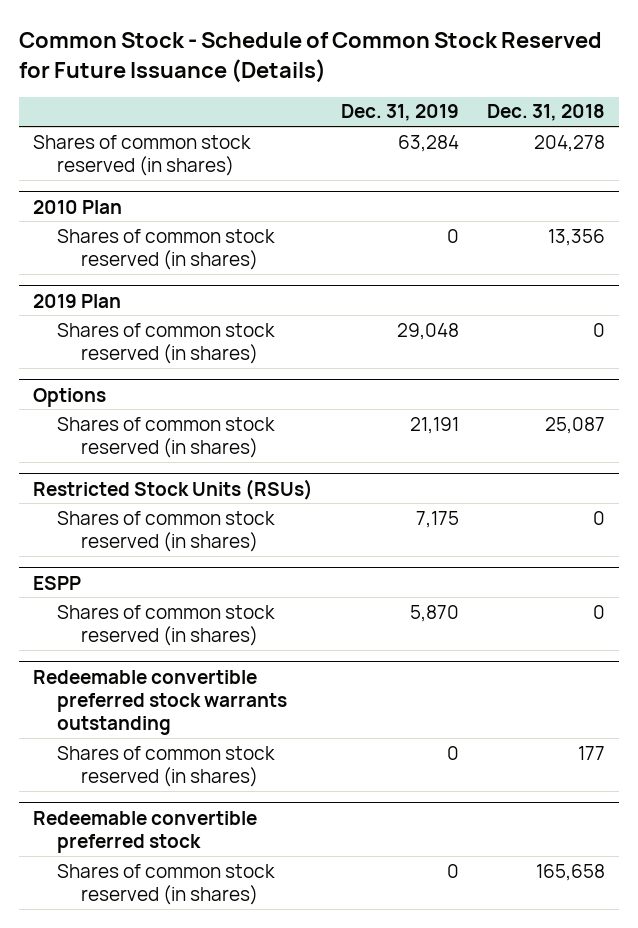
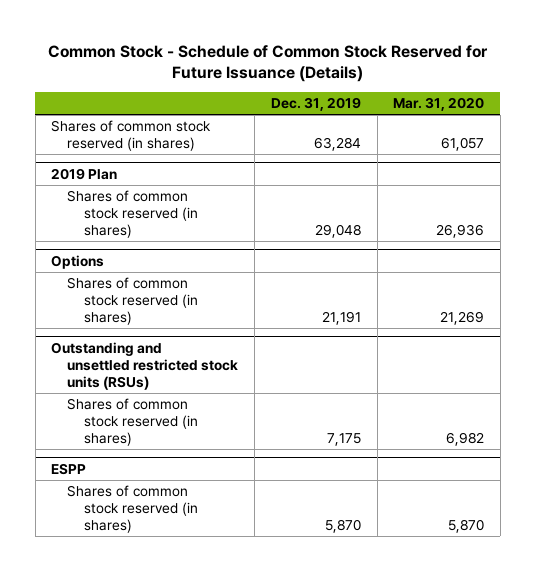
- | Dec. 31, 2019 | Dec. 31, 2018
+ | Dec. 31, 2019 | Mar. 31, 2020
- 2010 Plan
- Shares of common stock reserved (in shares) | 0 | 13,356
- Restricted Stock Units (RSUs)
+ Outstanding and unsettled restricted stock units (RSUs)
- Redeemable convertible preferred stock warrants outstanding
- Shares of common stock reserved (in shares) | 0 | 177
- Redeemable convertible preferred stock
- Shares of common stock reserved (in shares) | 0 | 165,658

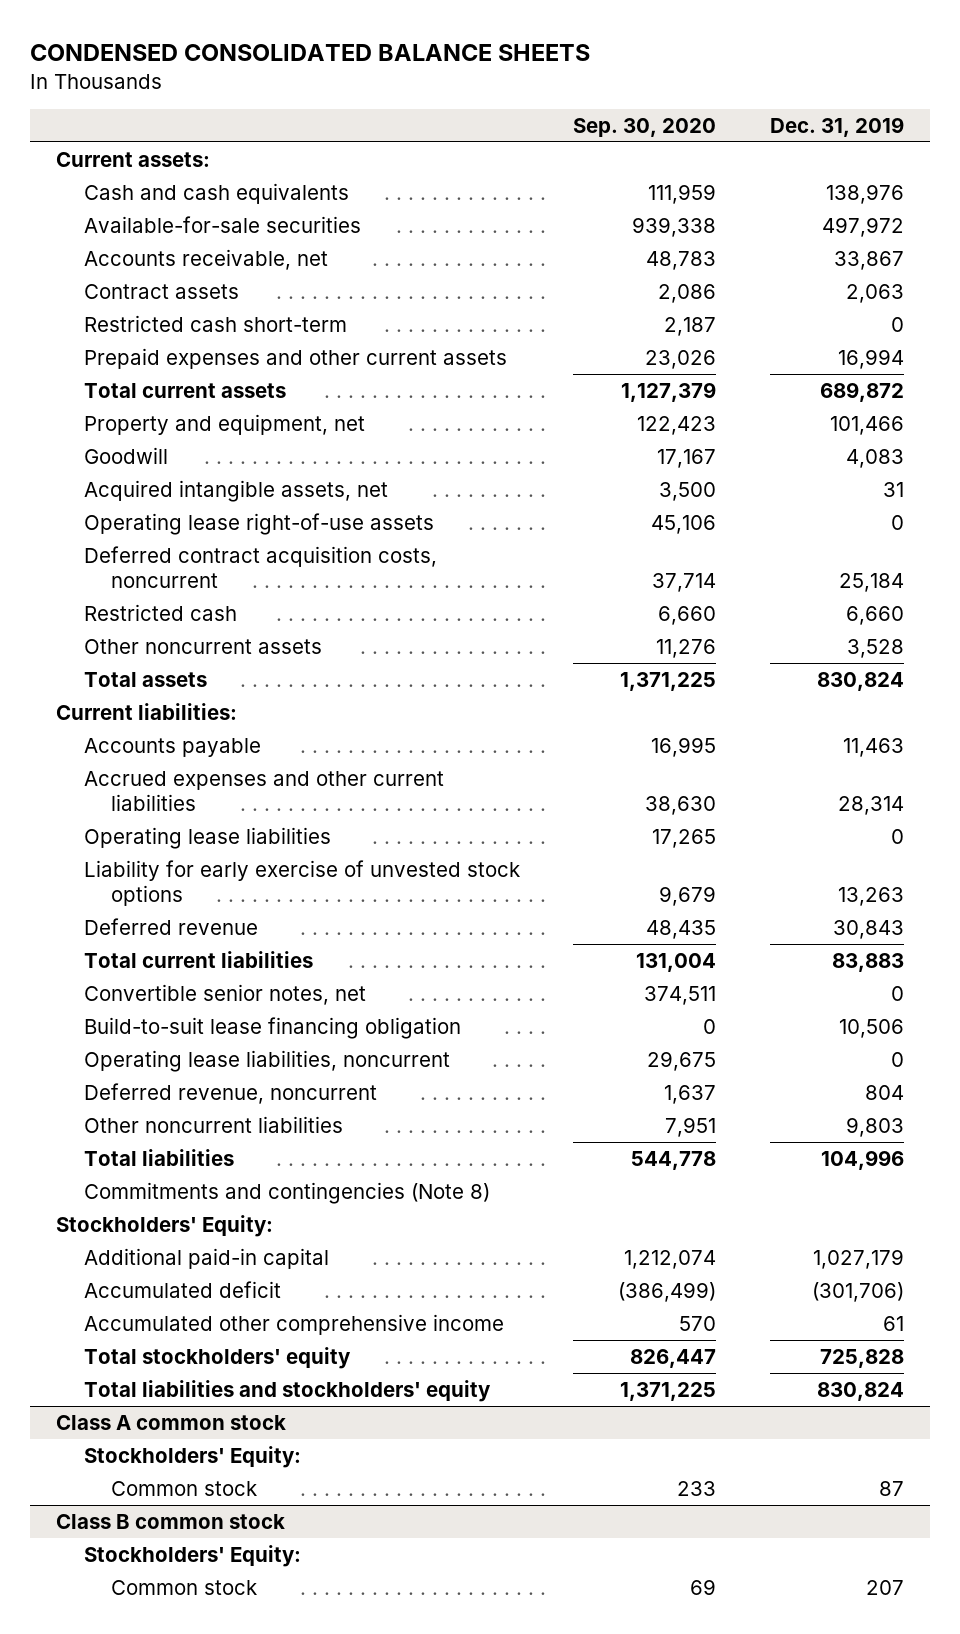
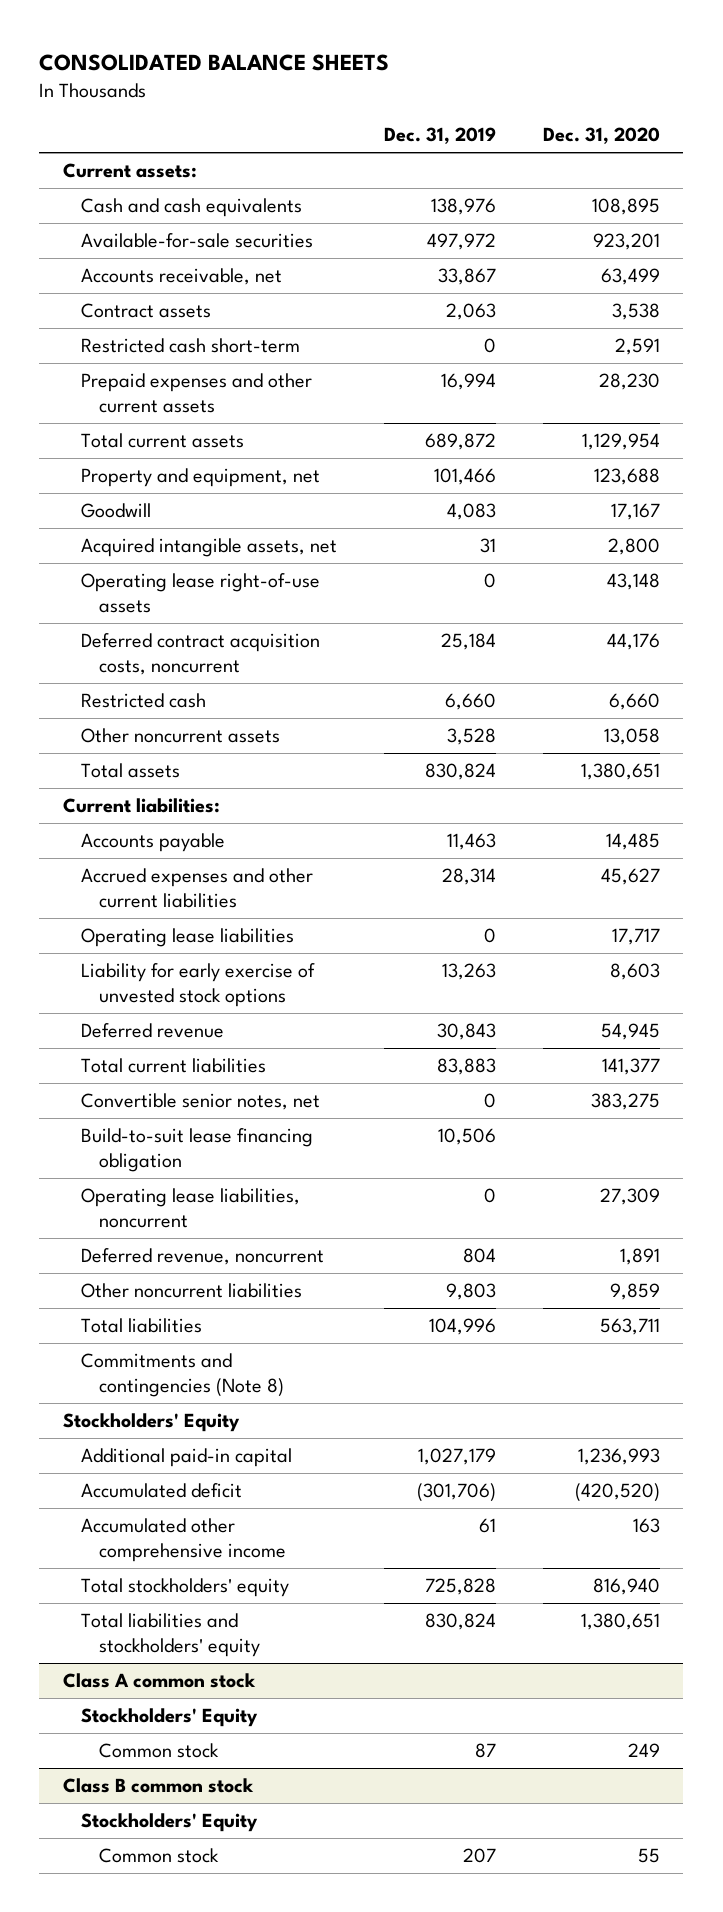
- CONDENSED CONSOLIDATED BALANCE SHEETS
+ CONSOLIDATED BALANCE SHEETS
- | Sep. 30, 2020 | Dec. 31, 2019
+ | Dec. 31, 2019 | Dec. 31, 2020
- Stockholders' Equity:
+ Stockholders' Equity
@ Class A common stock
- Stockholders' Equity:
+ Stockholders' Equity
@ Class B common stock
- Stockholders' Equity:
+ Stockholders' Equity

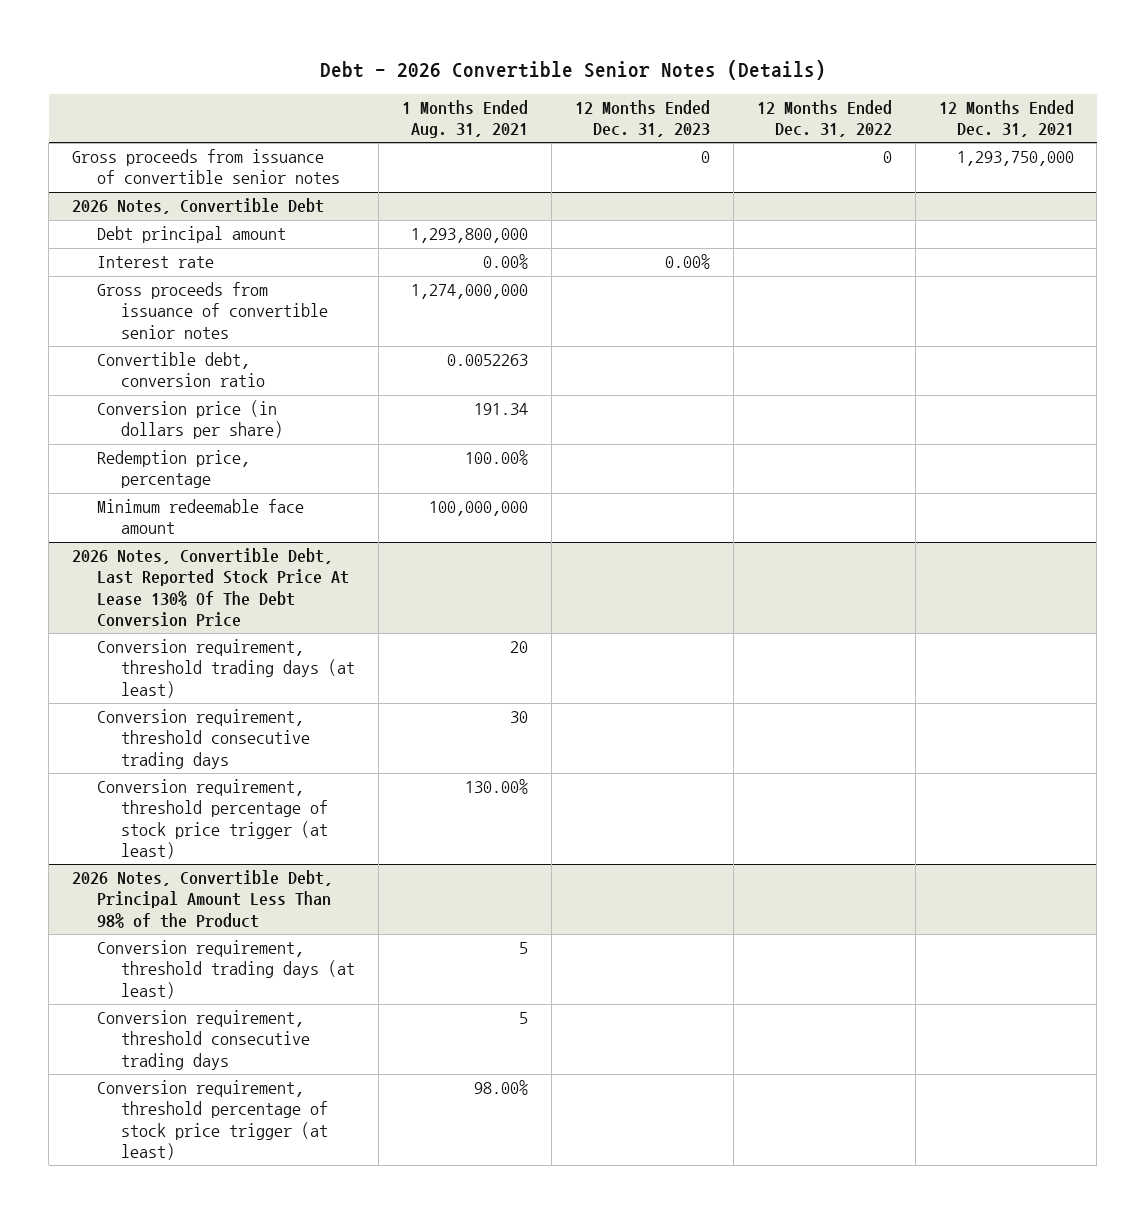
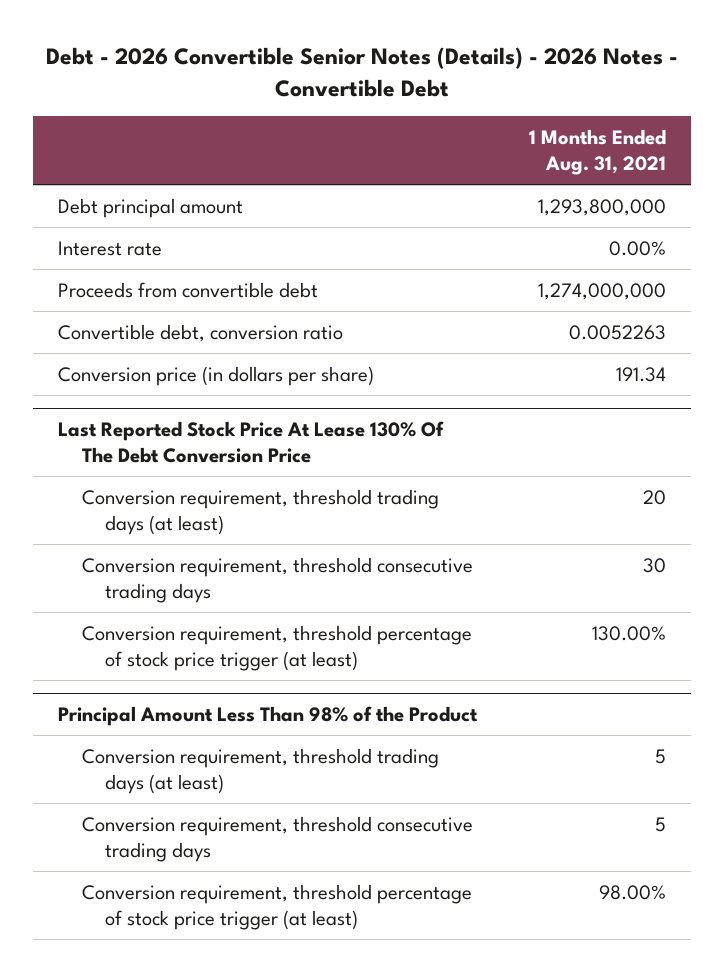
- Debt - 2026 Convertible Senior Notes (Details)
+ Debt - 2026 Convertible Senior Notes (Details) - 2026 Notes - Convertible Debt
- | 1 Months Ended Aug. 31, 2021 | 12 Months Ended Dec. 31, 2023 | 12 Months Ended Dec. 31, 2022 | 12 Months Ended Dec. 31, 2021
+ | 1 Months Ended Aug. 31, 2021
- Gross proceeds from issuance of convertible senior notes | | 0 | 0 | 1,293,750,000
- 2026 Notes, Convertible Debt
- Gross proceeds from issuance of convertible senior notes | 1,274,000,000 | | |
+ Proceeds from convertible debt | 1,274,000,000
- Redemption price, percentage | 100.00% | | |
- Minimum redeemable face amount | 100,000,000 | | |
- 2026 Notes, Convertible Debt, Last Reported Stock Price At Lease 130% Of The Debt Conversion Price
+ Last Reported Stock Price At Lease 130% Of The Debt Conversion Price
- 2026 Notes, Convertible Debt, Principal Amount Less Than 98% of the Product
+ Principal Amount Less Than 98% of the Product

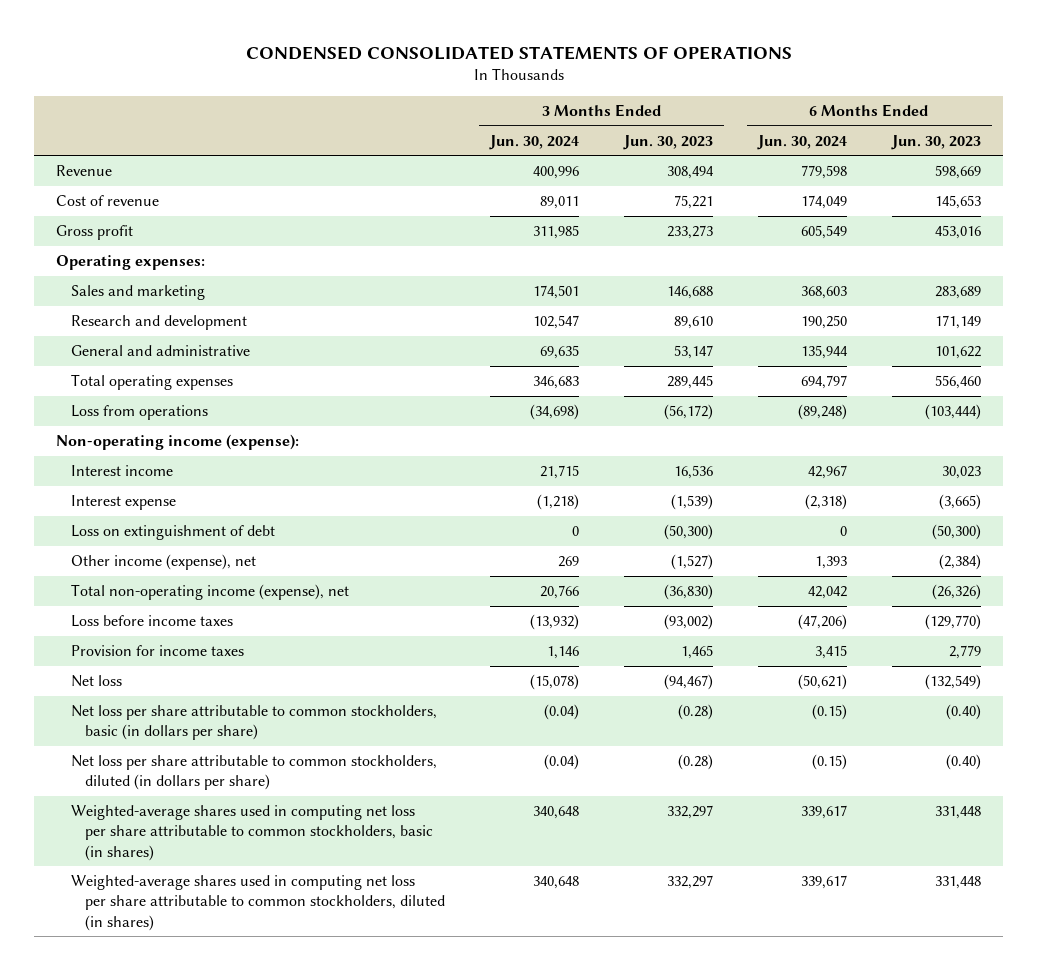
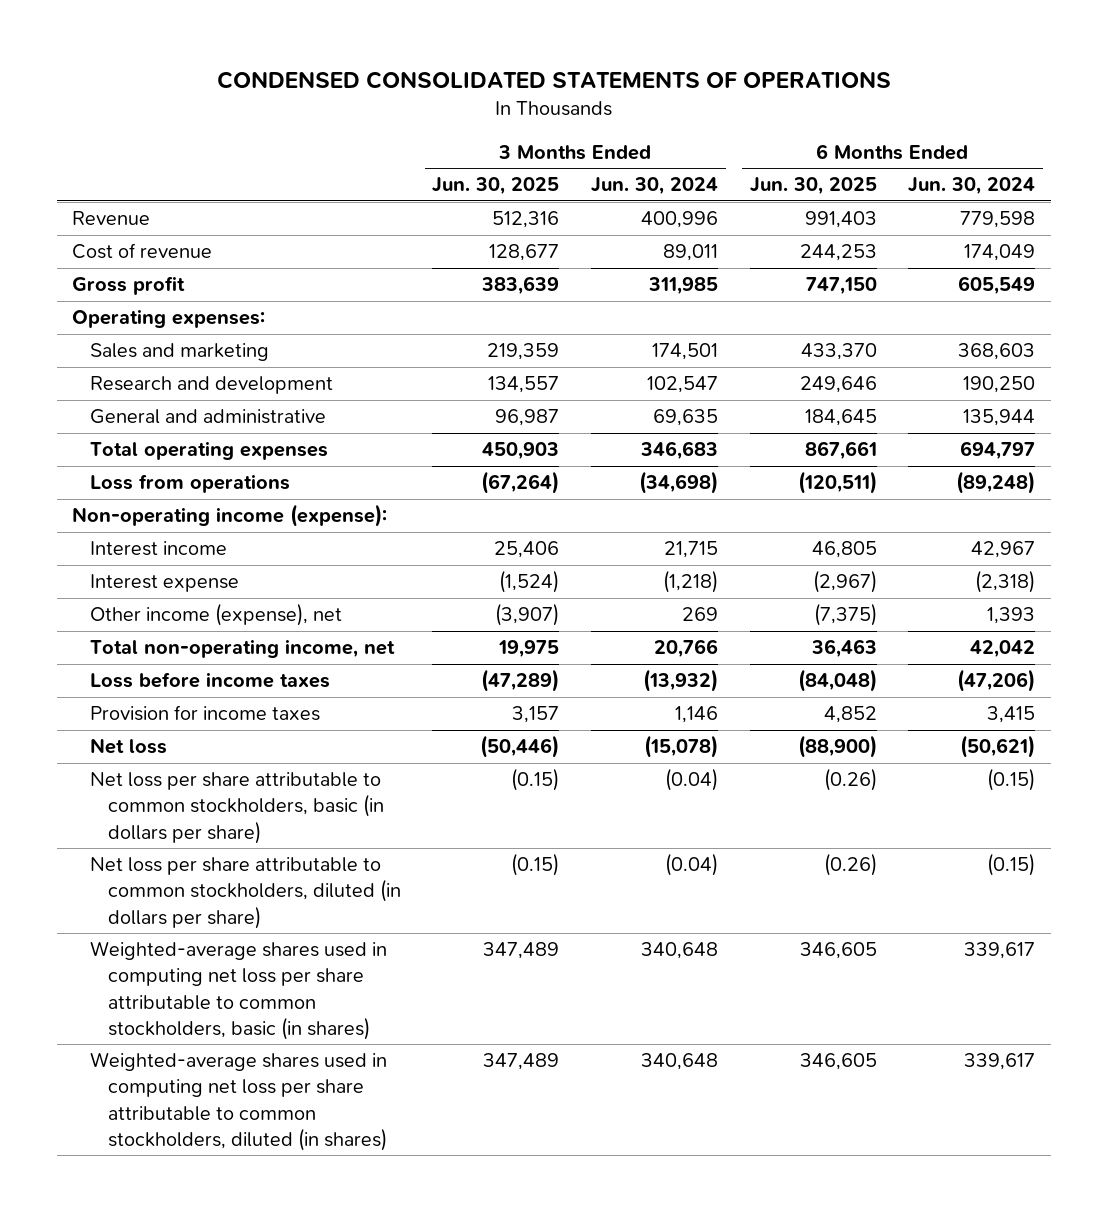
- | 3 Months Ended Jun. 30, 2024 | 3 Months Ended Jun. 30, 2023 | 6 Months Ended Jun. 30, 2024 | 6 Months Ended Jun. 30, 2023
+ | 3 Months Ended Jun. 30, 2025 | 3 Months Ended Jun. 30, 2024 | 6 Months Ended Jun. 30, 2025 | 6 Months Ended Jun. 30, 2024
- Loss on extinguishment of debt | 0 | (50,300) | 0 | (50,300)
- Total non-operating income (expense), net | 20,766 | (36,830) | 42,042 | (26,326)
+ Total non-operating income, net | 19,975 | 20,766 | 36,463 | 42,042

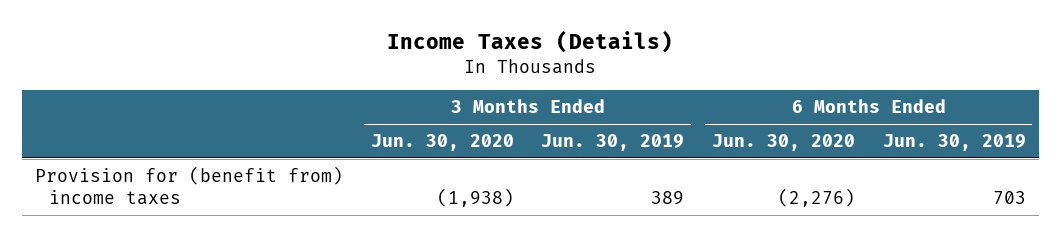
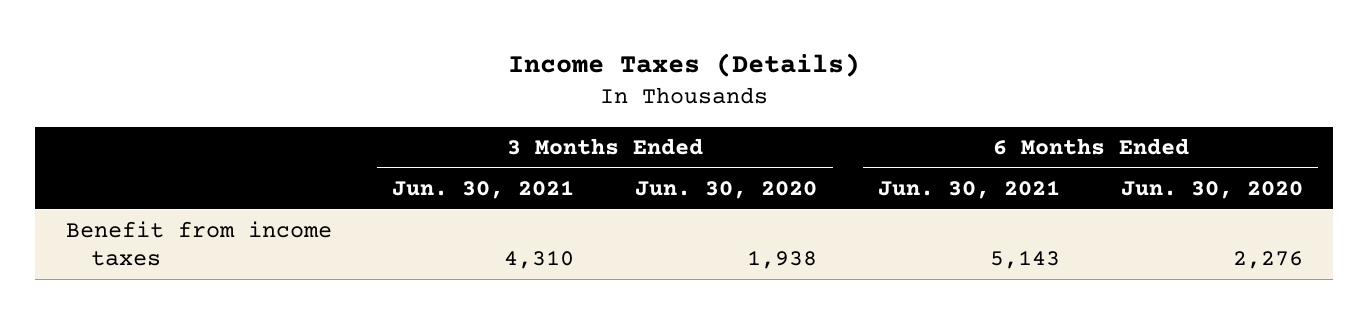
- | 3 Months Ended Jun. 30, 2020 | 3 Months Ended Jun. 30, 2019 | 6 Months Ended Jun. 30, 2020 | 6 Months Ended Jun. 30, 2019
+ | 3 Months Ended Jun. 30, 2021 | 3 Months Ended Jun. 30, 2020 | 6 Months Ended Jun. 30, 2021 | 6 Months Ended Jun. 30, 2020
- Provision for (benefit from) income taxes | (1,938) | 389 | (2,276) | 703
+ Benefit from income taxes | 4,310 | 1,938 | 5,143 | 2,276

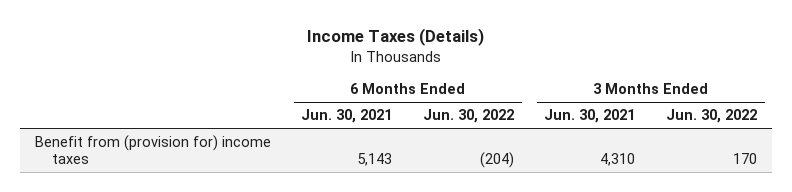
- | 3 Months Ended Jun. 30, 2021 | 3 Months Ended Jun. 30, 2020 | 6 Months Ended Jun. 30, 2021 | 6 Months Ended Jun. 30, 2020
+ | 6 Months Ended Jun. 30, 2021 | 6 Months Ended Jun. 30, 2022 | 3 Months Ended Jun. 30, 2021 | 3 Months Ended Jun. 30, 2022
- Benefit from income taxes | 4,310 | 1,938 | 5,143 | 2,276
+ Benefit from (provision for) income taxes | 5,143 | (204) | 4,310 | 170

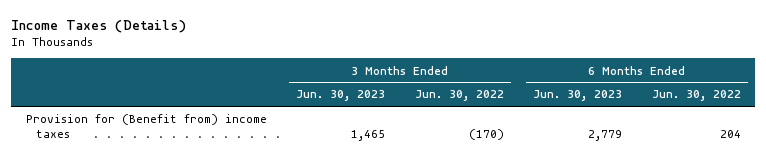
- | 6 Months Ended Jun. 30, 2021 | 6 Months Ended Jun. 30, 2022 | 3 Months Ended Jun. 30, 2021 | 3 Months Ended Jun. 30, 2022
+ | 3 Months Ended Jun. 30, 2023 | 3 Months Ended Jun. 30, 2022 | 6 Months Ended Jun. 30, 2023 | 6 Months Ended Jun. 30, 2022
- Benefit from (provision for) income taxes | 5,143 | (204) | 4,310 | 170
+ Provision for (Benefit from) income taxes | 1,465 | (170) | 2,779 | 204

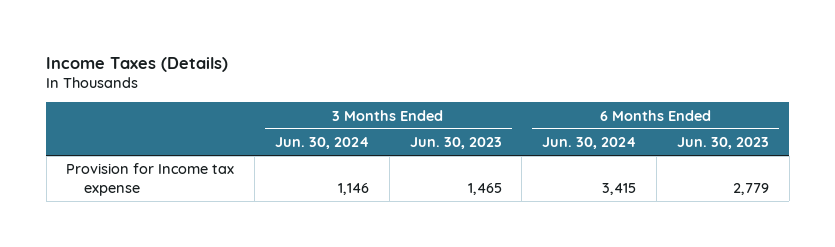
- | 3 Months Ended Jun. 30, 2023 | 3 Months Ended Jun. 30, 2022 | 6 Months Ended Jun. 30, 2023 | 6 Months Ended Jun. 30, 2022
+ | 3 Months Ended Jun. 30, 2024 | 3 Months Ended Jun. 30, 2023 | 6 Months Ended Jun. 30, 2024 | 6 Months Ended Jun. 30, 2023
- Provision for (Benefit from) income taxes | 1,465 | (170) | 2,779 | 204
+ Provision for Income tax expense | 1,146 | 1,465 | 3,415 | 2,779

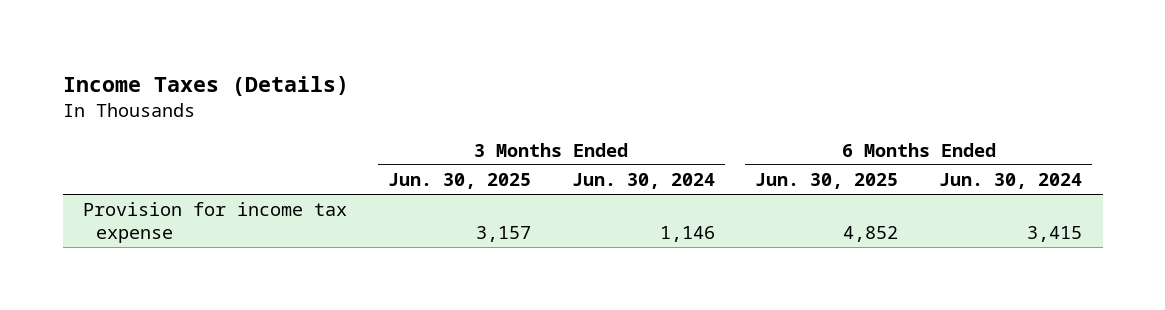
- | 3 Months Ended Jun. 30, 2024 | 3 Months Ended Jun. 30, 2023 | 6 Months Ended Jun. 30, 2024 | 6 Months Ended Jun. 30, 2023
+ | 3 Months Ended Jun. 30, 2025 | 3 Months Ended Jun. 30, 2024 | 6 Months Ended Jun. 30, 2025 | 6 Months Ended Jun. 30, 2024
- Provision for Income tax expense | 1,146 | 1,465 | 3,415 | 2,779
+ Provision for income tax expense | 3,157 | 1,146 | 4,852 | 3,415

